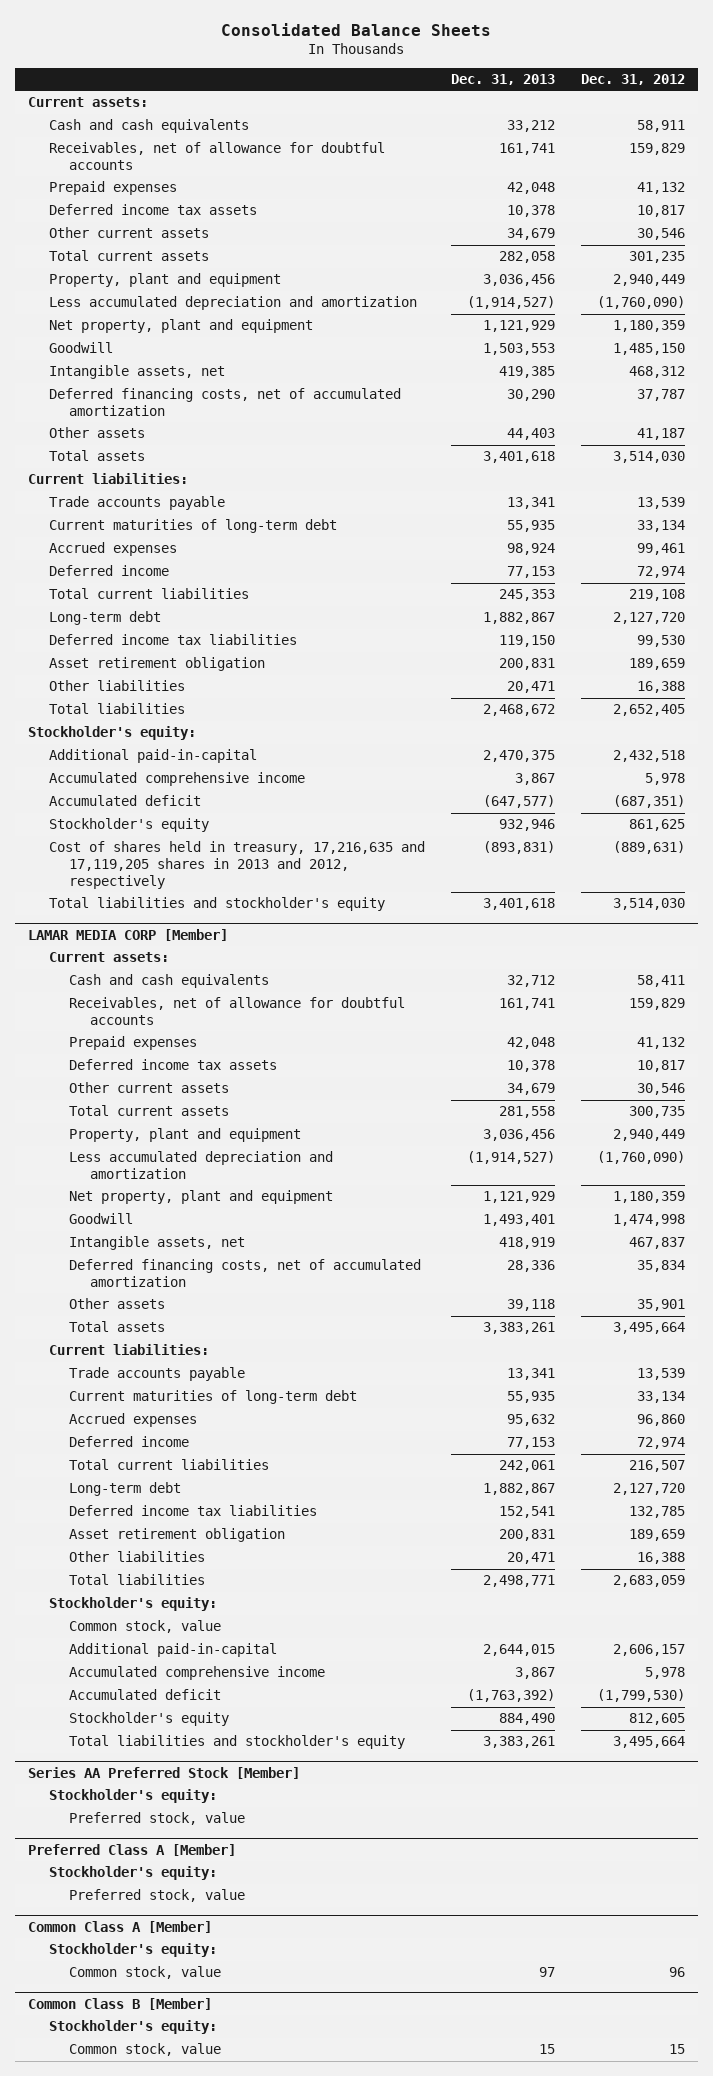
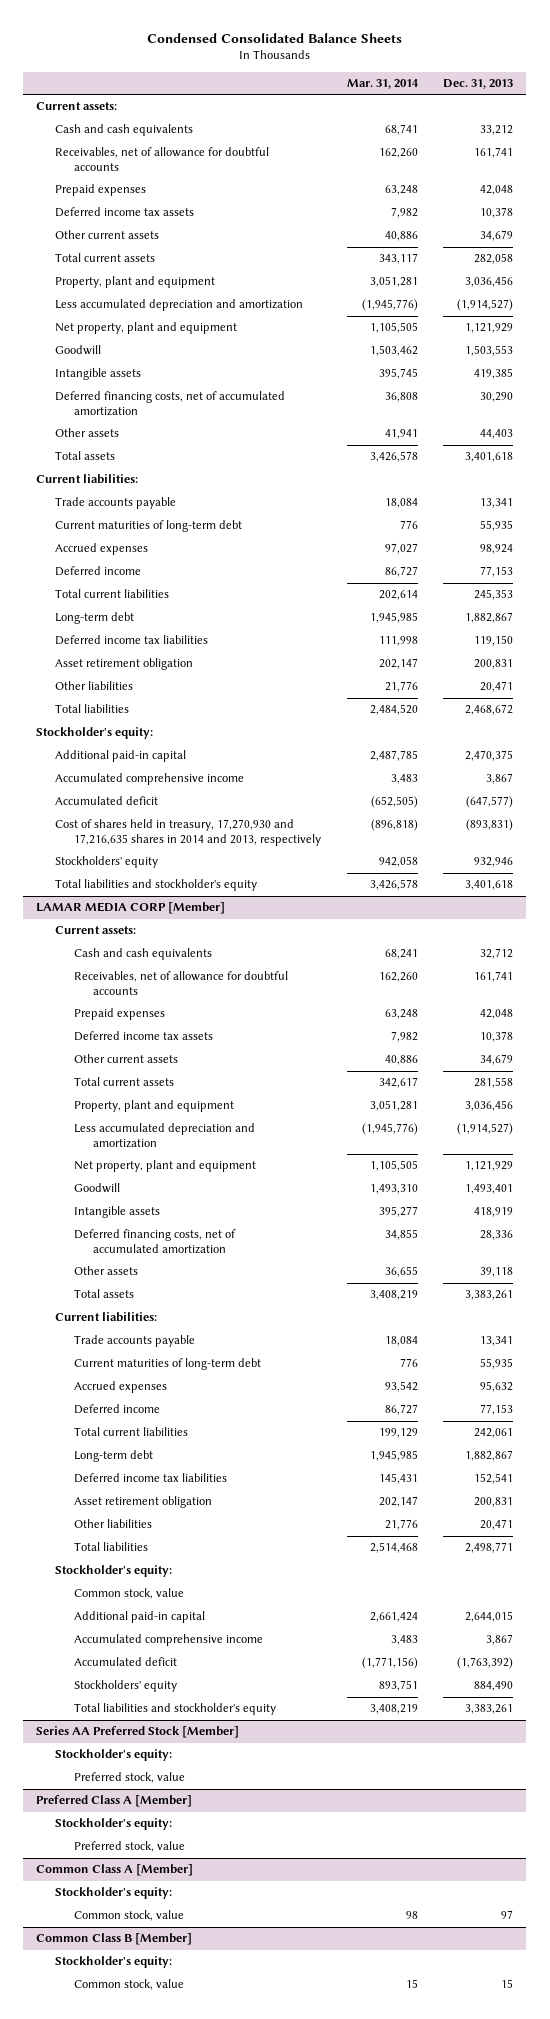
- Consolidated Balance Sheets
+ Condensed Consolidated Balance Sheets
- | Dec. 31, 2013 | Dec. 31, 2012
+ | Mar. 31, 2014 | Dec. 31, 2013
- Intangible assets, net | 419,385 | 468,312
+ Intangible assets | 395,745 | 419,385
- Additional paid-in-capital | 2,470,375 | 2,432,518
+ Additional paid-in capital | 2,487,785 | 2,470,375
- Stockholder's equity | 932,946 | 861,625
- Cost of shares held in treasury, 17,216,635 and 17,119,205 shares in 2013 and 2012, respectively | (893,831) | (889,631)
+ Cost of shares held in treasury, 17,270,930 and 17,216,635 shares in 2014 and 2013, respectively | (896,818) | (893,831)
+ Stockholders' equity | 942,058 | 932,946
@ LAMAR MEDIA CORP [Member]
- Intangible assets, net | 418,919 | 467,837
+ Intangible assets | 395,277 | 418,919
- Additional paid-in-capital | 2,644,015 | 2,606,157
+ Additional paid-in capital | 2,661,424 | 2,644,015
- Stockholder's equity | 884,490 | 812,605
+ Stockholders' equity | 893,751 | 884,490

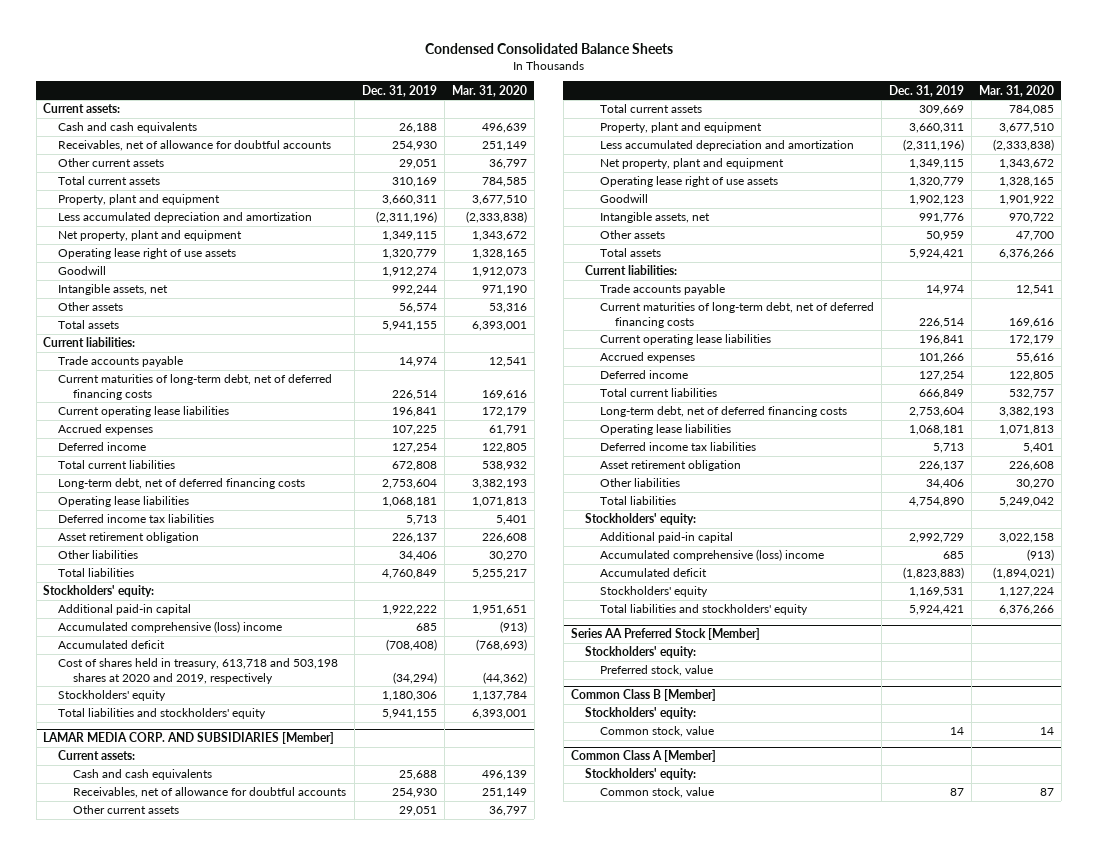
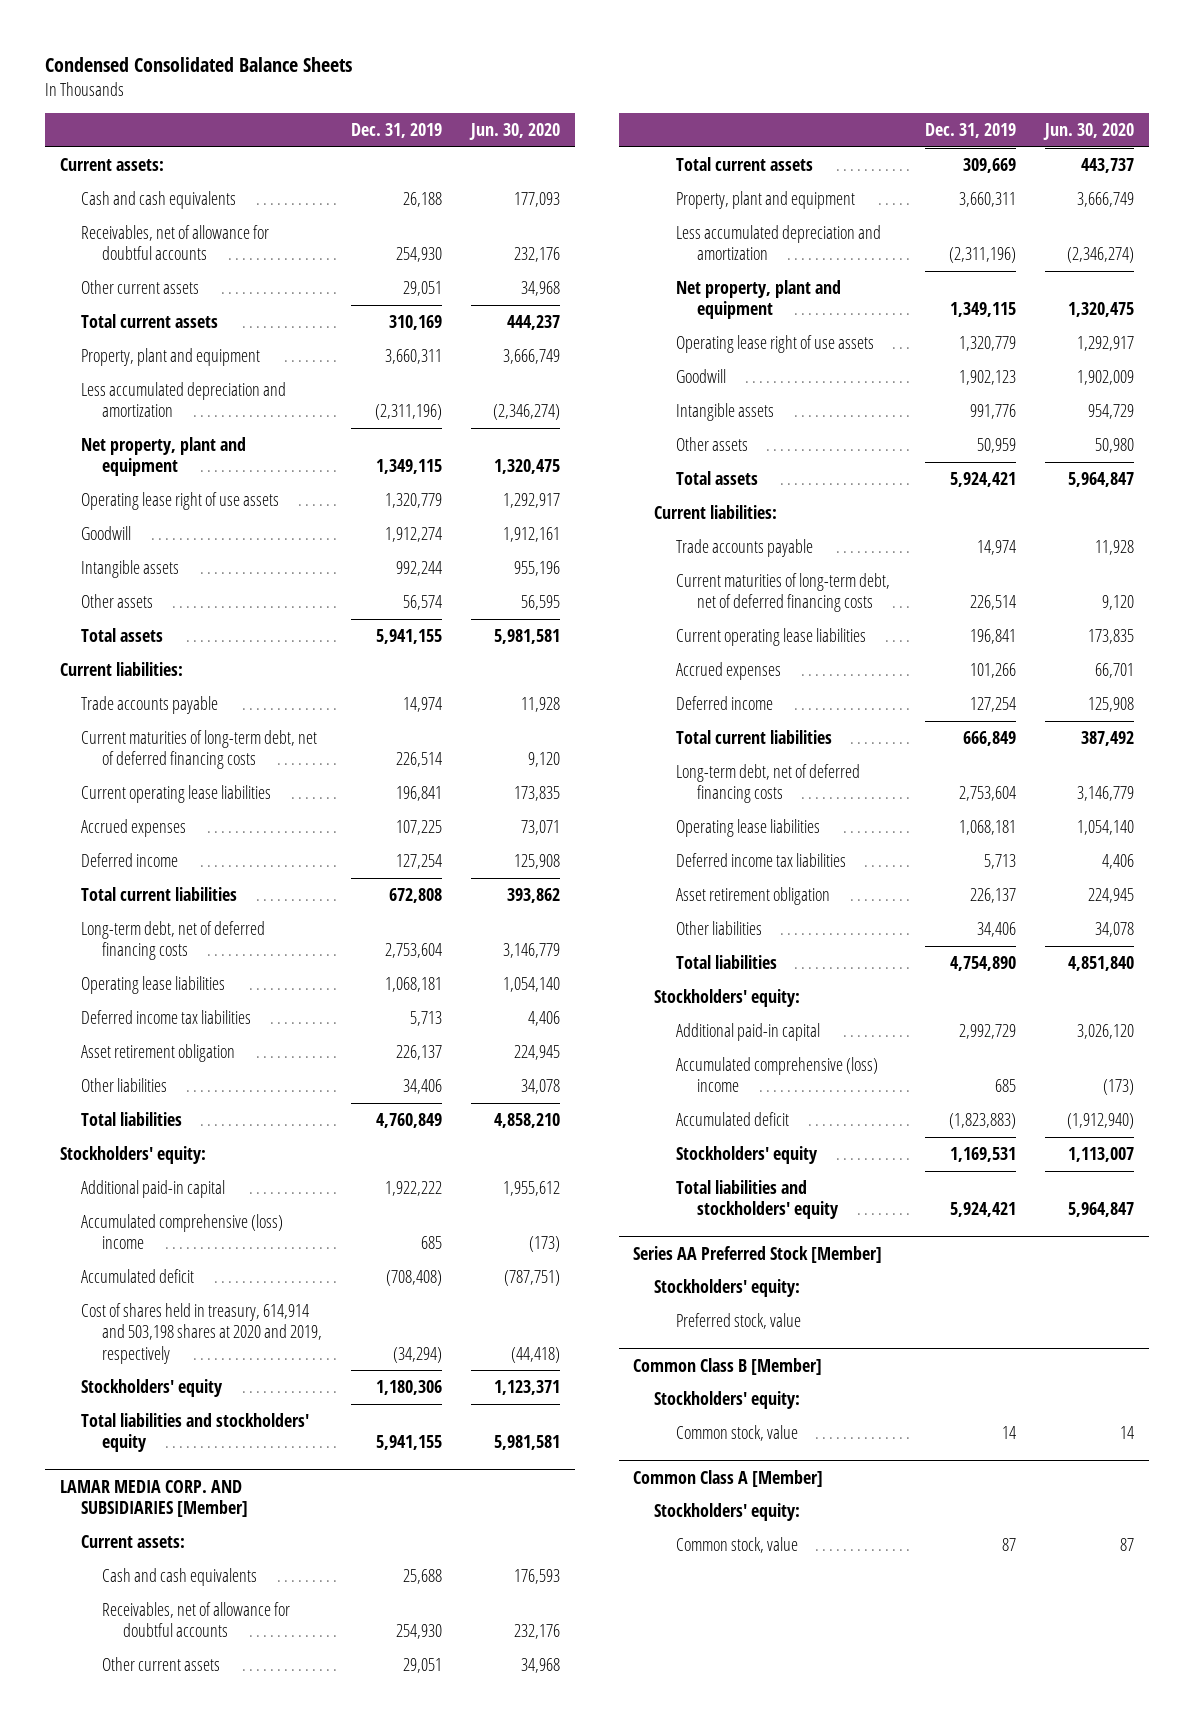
- | Dec. 31, 2019 | Mar. 31, 2020
+ | Dec. 31, 2019 | Jun. 30, 2020
- Intangible assets, net | 992,244 | 971,190
+ Intangible assets | 992,244 | 955,196
- Cost of shares held in treasury, 613,718 and 503,198 shares at 2020 and 2019, respectively | (34,294) | (44,362)
+ Cost of shares held in treasury, 614,914 and 503,198 shares at 2020 and 2019, respectively | (34,294) | (44,418)
@ LAMAR MEDIA CORP. AND SUBSIDIARIES [Member]
- Intangible assets, net | 991,776 | 970,722
+ Intangible assets | 991,776 | 954,729

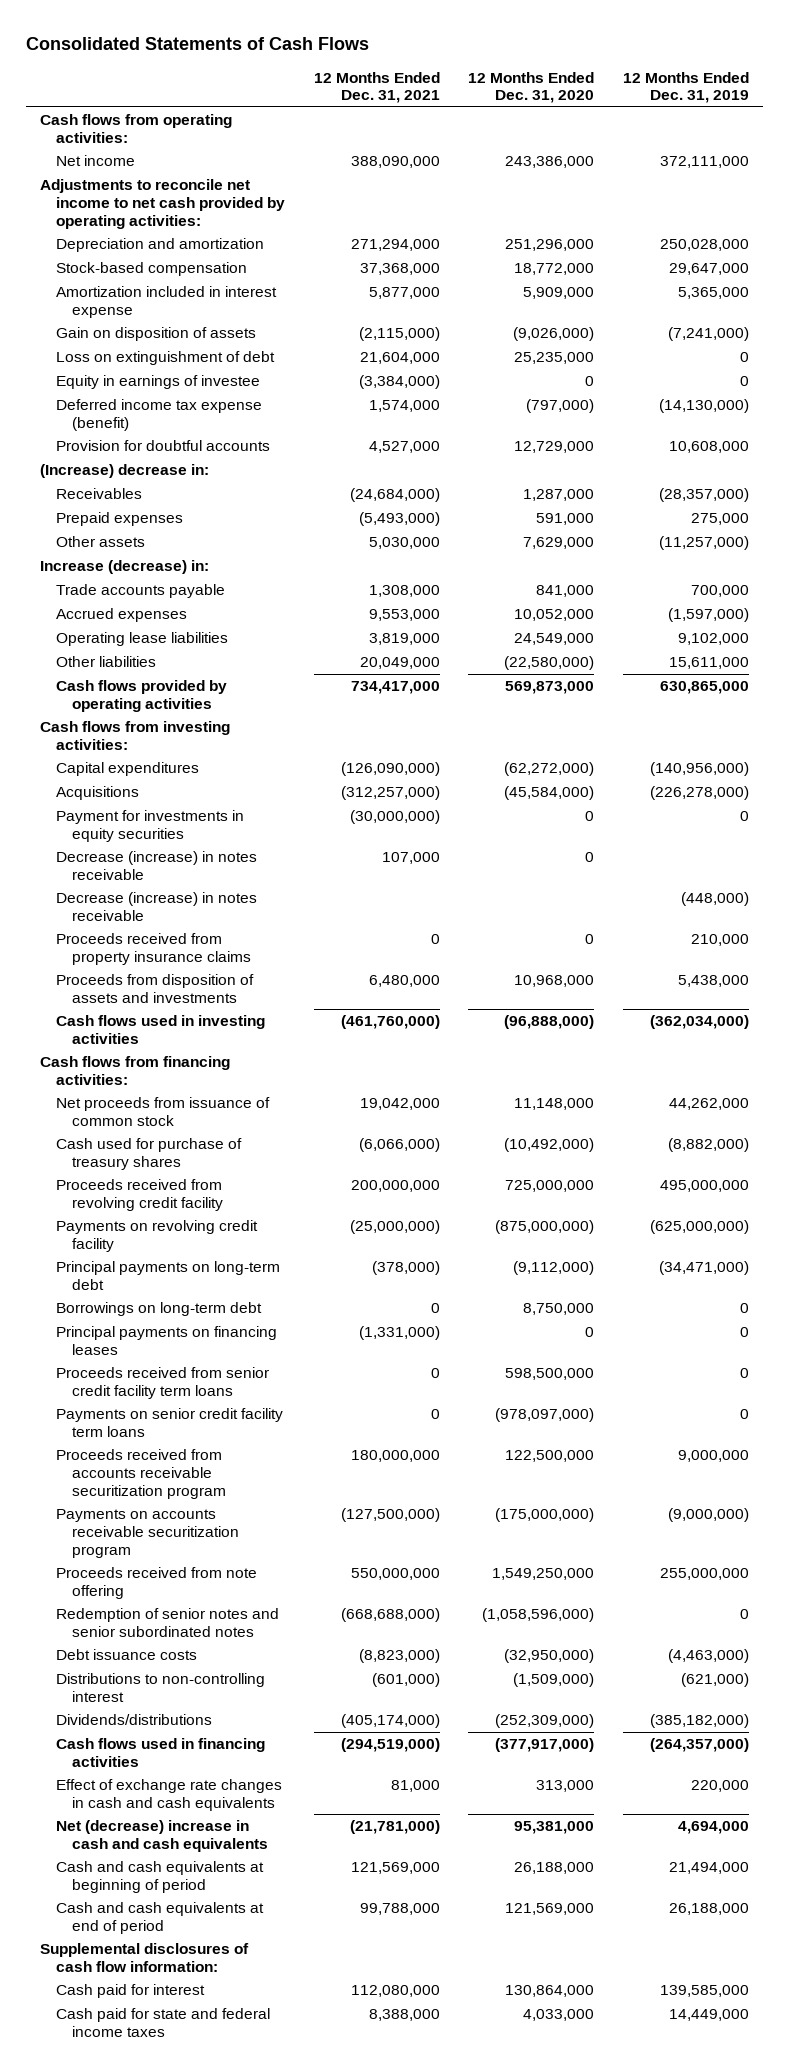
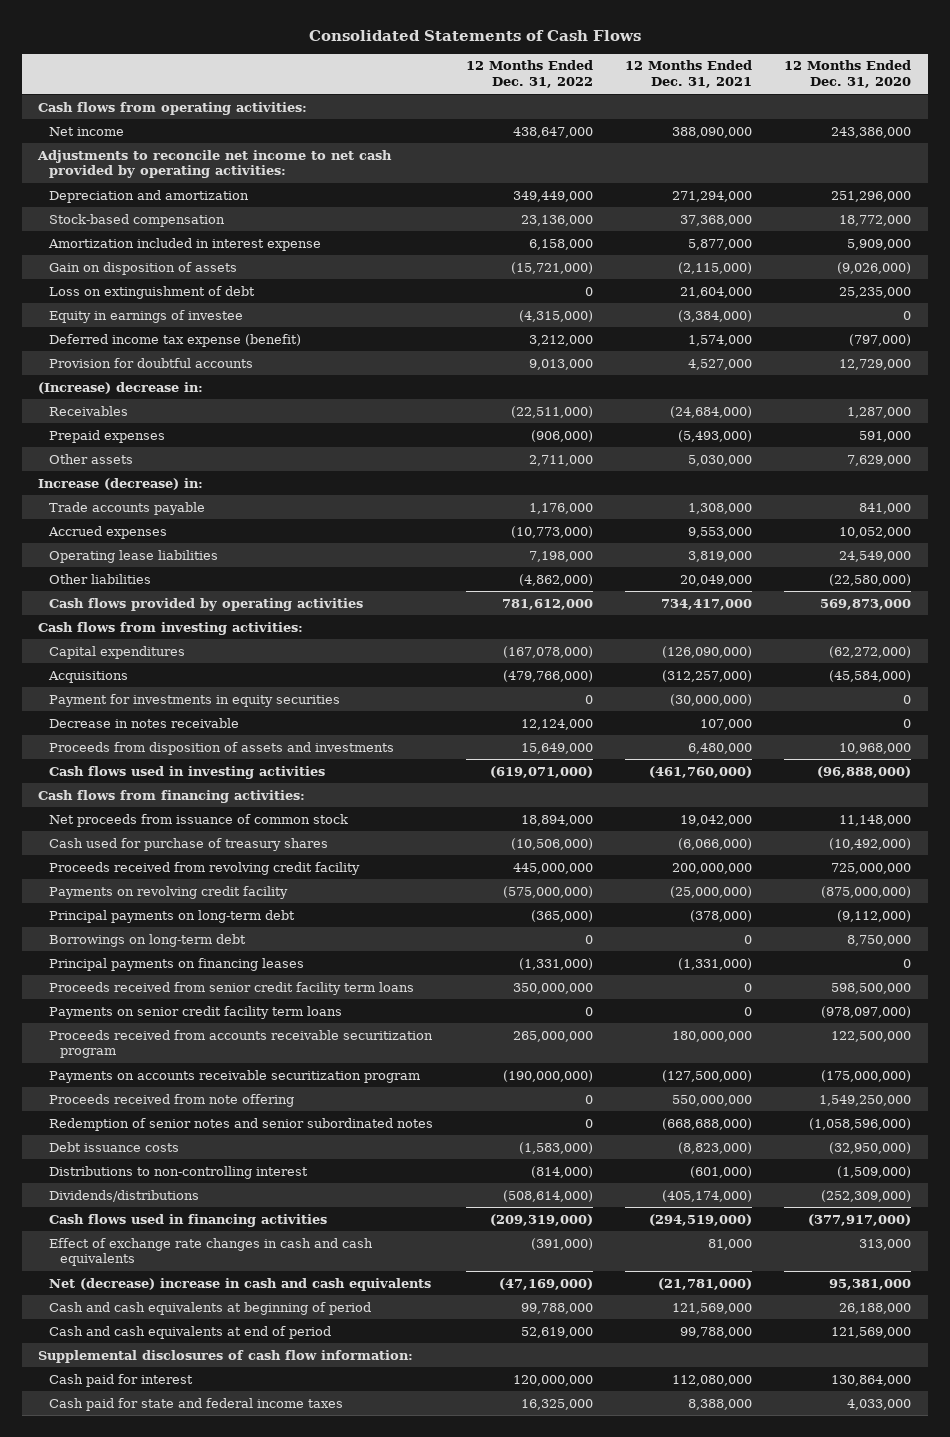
- | 12 Months Ended Dec. 31, 2021 | 12 Months Ended Dec. 31, 2020 | 12 Months Ended Dec. 31, 2019
+ | 12 Months Ended Dec. 31, 2022 | 12 Months Ended Dec. 31, 2021 | 12 Months Ended Dec. 31, 2020
- Decrease (increase) in notes receivable | 107,000 | 0 |
- Decrease (increase) in notes receivable | | | (448,000)
- Proceeds received from property insurance claims | 0 | 0 | 210,000
+ Decrease in notes receivable | 12,124,000 | 107,000 | 0

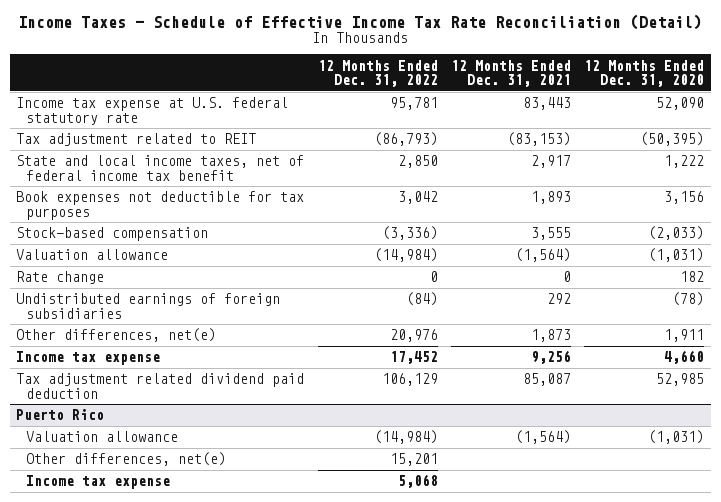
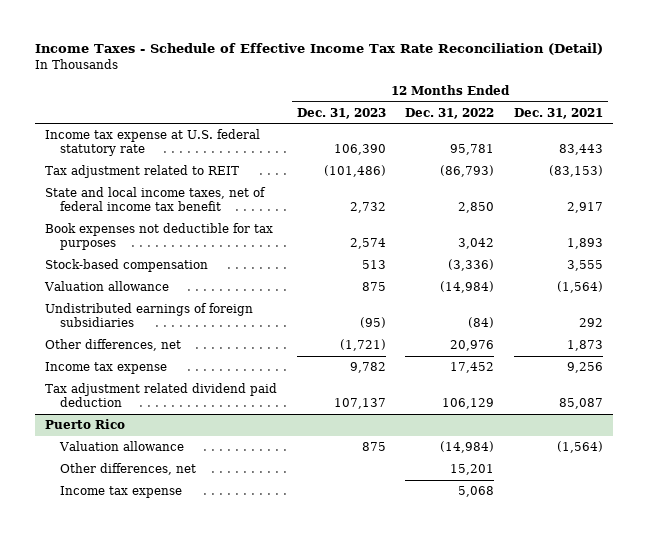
- | 12 Months Ended Dec. 31, 2022 | 12 Months Ended Dec. 31, 2021 | 12 Months Ended Dec. 31, 2020
+ | 12 Months Ended Dec. 31, 2023 | 12 Months Ended Dec. 31, 2022 | 12 Months Ended Dec. 31, 2021
- Rate change | 0 | 0 | 182
- Other differences, net(e) | 20,976 | 1,873 | 1,911
+ Other differences, net | (1,721) | 20,976 | 1,873
@ Puerto Rico
- Other differences, net(e) | 15,201 | |
+ Other differences, net | | 15,201 |

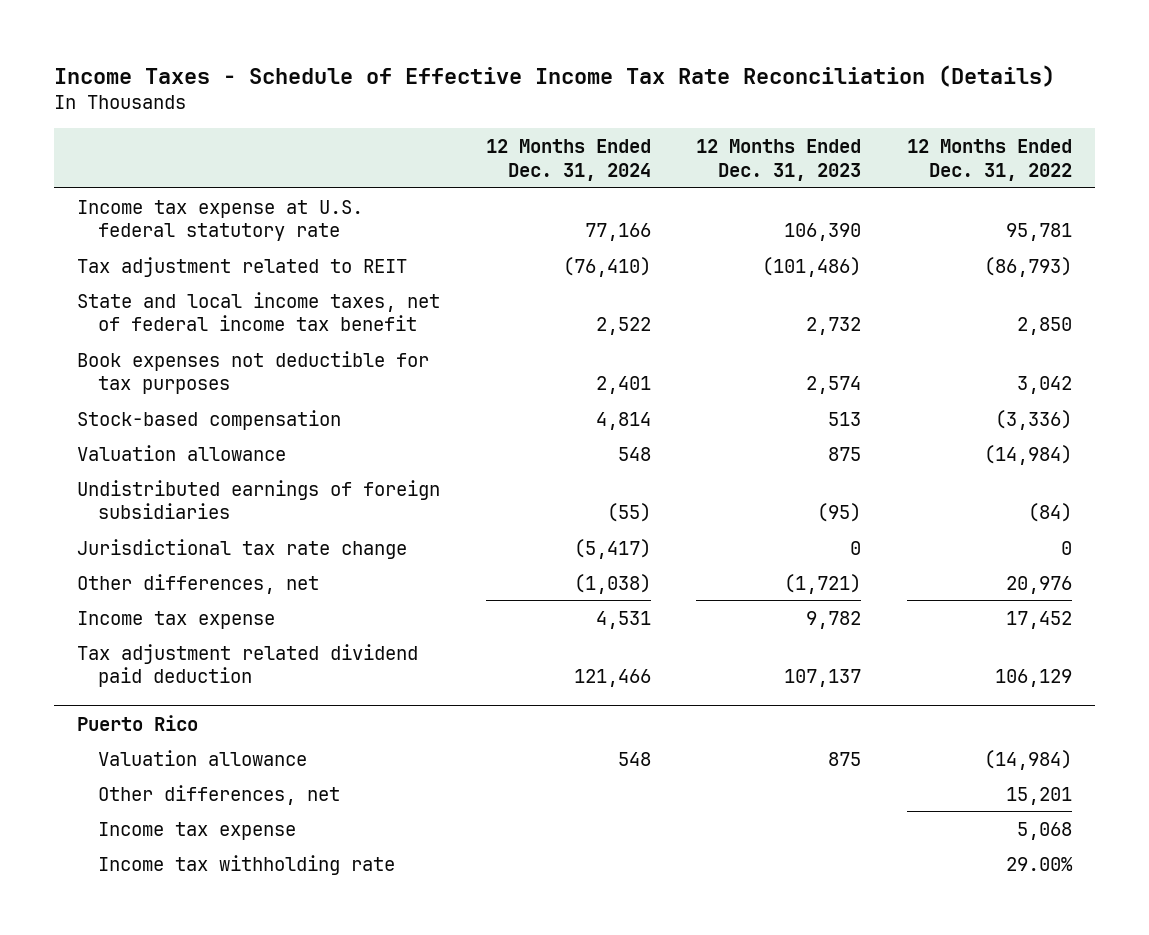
- Income Taxes - Schedule of Effective Income Tax Rate Reconciliation (Detail)
+ Income Taxes - Schedule of Effective Income Tax Rate Reconciliation (Details)
- | 12 Months Ended Dec. 31, 2023 | 12 Months Ended Dec. 31, 2022 | 12 Months Ended Dec. 31, 2021
+ | 12 Months Ended Dec. 31, 2024 | 12 Months Ended Dec. 31, 2023 | 12 Months Ended Dec. 31, 2022
+ Jurisdictional tax rate change | (5,417) | 0 | 0
@ Puerto Rico
+ Income tax withholding rate | | | 29.00%

